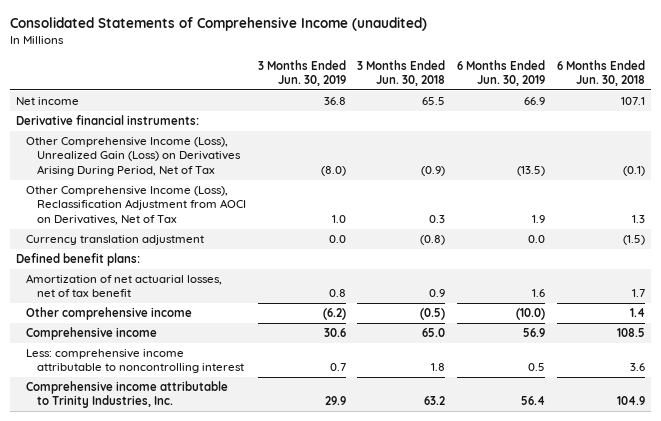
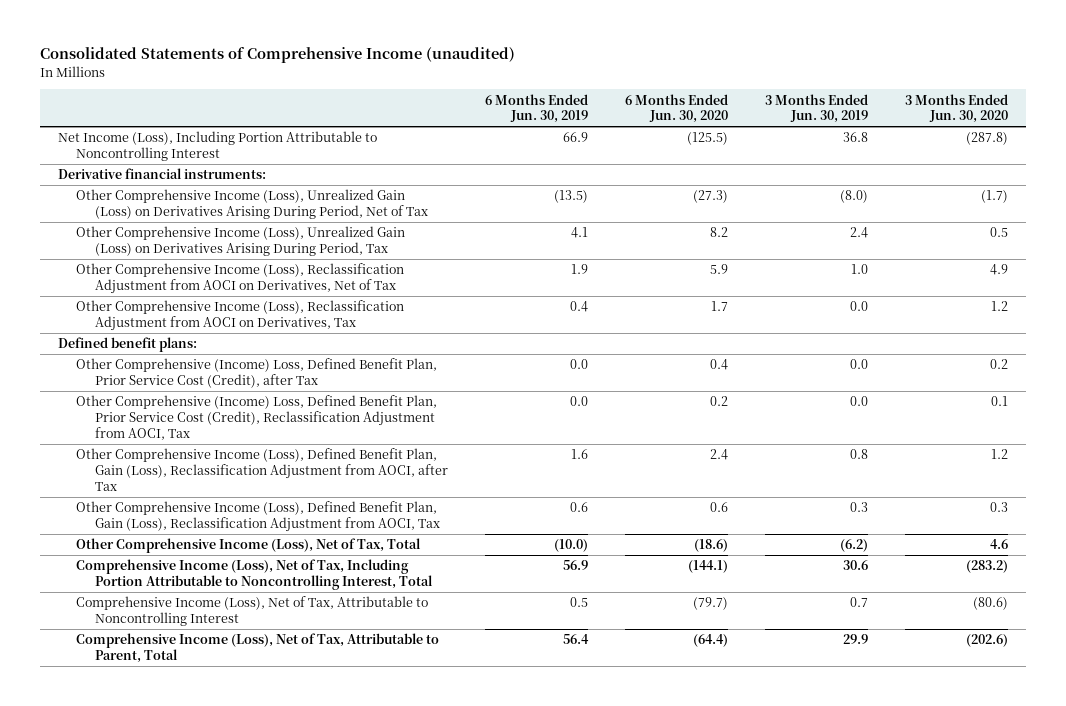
- | 3 Months Ended Jun. 30, 2019 | 3 Months Ended Jun. 30, 2018 | 6 Months Ended Jun. 30, 2019 | 6 Months Ended Jun. 30, 2018
+ | 6 Months Ended Jun. 30, 2019 | 6 Months Ended Jun. 30, 2020 | 3 Months Ended Jun. 30, 2019 | 3 Months Ended Jun. 30, 2020
- Net income | 36.8 | 65.5 | 66.9 | 107.1
+ Net Income (Loss), Including Portion Attributable to Noncontrolling Interest | 66.9 | (125.5) | 36.8 | (287.8)
+ Other Comprehensive Income (Loss), Unrealized Gain (Loss) on Derivatives Arising During Period, Tax | 4.1 | 8.2 | 2.4 | 0.5
- Currency translation adjustment | 0.0 | (0.8) | 0.0 | (1.5)
+ Other Comprehensive Income (Loss), Reclassification Adjustment from AOCI on Derivatives, Tax | 0.4 | 1.7 | 0.0 | 1.2
- Amortization of net actuarial losses, net of tax benefit | 0.8 | 0.9 | 1.6 | 1.7
- Other comprehensive income | (6.2) | (0.5) | (10.0) | 1.4
- Comprehensive income | 30.6 | 65.0 | 56.9 | 108.5
- Less: comprehensive income attributable to noncontrolling interest | 0.7 | 1.8 | 0.5 | 3.6
- Comprehensive income attributable to Trinity Industries, Inc. | 29.9 | 63.2 | 56.4 | 104.9
+ Other Comprehensive (Income) Loss, Defined Benefit Plan, Prior Service Cost (Credit), after Tax | 0.0 | 0.4 | 0.0 | 0.2
+ Other Comprehensive (Income) Loss, Defined Benefit Plan, Prior Service Cost (Credit), Reclassification Adjustment from AOCI, Tax | 0.0 | 0.2 | 0.0 | 0.1
+ Other Comprehensive Income (Loss), Defined Benefit Plan, Gain (Loss), Reclassification Adjustment from AOCI, after Tax | 1.6 | 2.4 | 0.8 | 1.2
+ Other Comprehensive Income (Loss), Defined Benefit Plan, Gain (Loss), Reclassification Adjustment from AOCI, Tax | 0.6 | 0.6 | 0.3 | 0.3
+ Other Comprehensive Income (Loss), Net of Tax, Total | (10.0) | (18.6) | (6.2) | 4.6
+ Comprehensive Income (Loss), Net of Tax, Including Portion Attributable to Noncontrolling Interest, Total | 56.9 | (144.1) | 30.6 | (283.2)
+ Comprehensive Income (Loss), Net of Tax, Attributable to Noncontrolling Interest | 0.5 | (79.7) | 0.7 | (80.6)
+ Comprehensive Income (Loss), Net of Tax, Attributable to Parent, Total | 56.4 | (64.4) | 29.9 | (202.6)

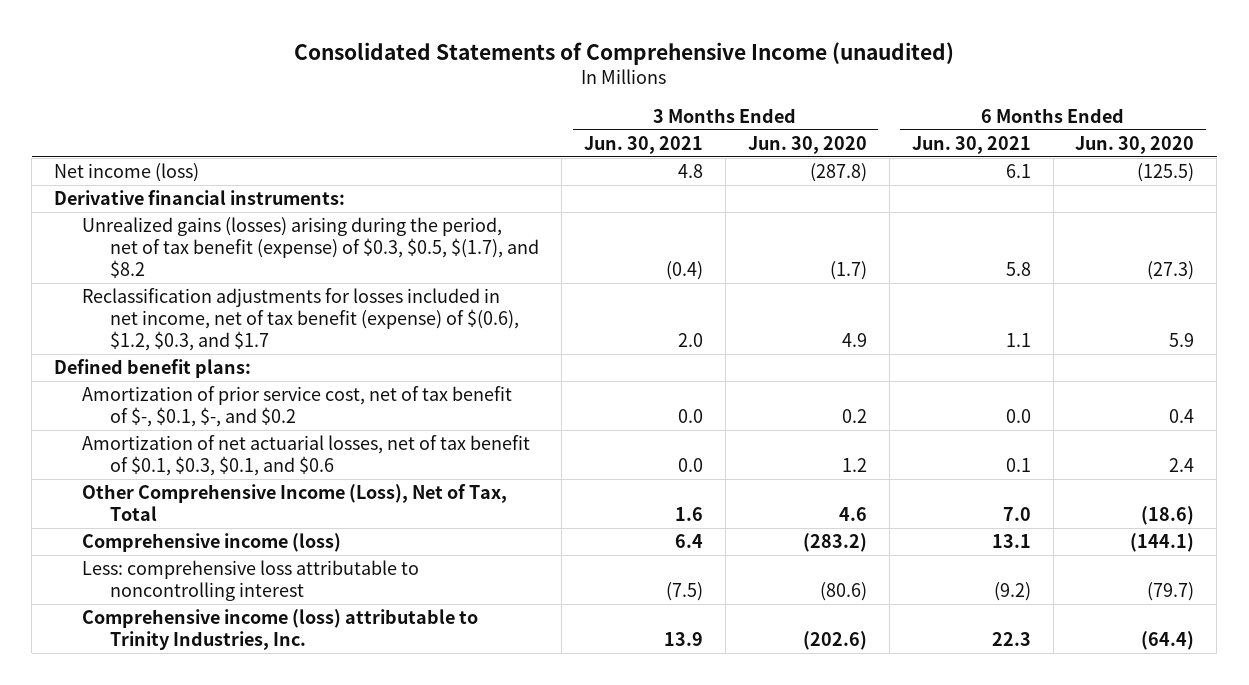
- | 6 Months Ended Jun. 30, 2019 | 6 Months Ended Jun. 30, 2020 | 3 Months Ended Jun. 30, 2019 | 3 Months Ended Jun. 30, 2020
+ | 3 Months Ended Jun. 30, 2021 | 3 Months Ended Jun. 30, 2020 | 6 Months Ended Jun. 30, 2021 | 6 Months Ended Jun. 30, 2020
- Net Income (Loss), Including Portion Attributable to Noncontrolling Interest | 66.9 | (125.5) | 36.8 | (287.8)
+ Net income (loss) | 4.8 | (287.8) | 6.1 | (125.5)
- Other Comprehensive Income (Loss), Unrealized Gain (Loss) on Derivatives Arising During Period, Net of Tax | (13.5) | (27.3) | (8.0) | (1.7)
- Other Comprehensive Income (Loss), Unrealized Gain (Loss) on Derivatives Arising During Period, Tax | 4.1 | 8.2 | 2.4 | 0.5
- Other Comprehensive Income (Loss), Reclassification Adjustment from AOCI on Derivatives, Net of Tax | 1.9 | 5.9 | 1.0 | 4.9
- Other Comprehensive Income (Loss), Reclassification Adjustment from AOCI on Derivatives, Tax | 0.4 | 1.7 | 0.0 | 1.2
+ Unrealized gains (losses) arising during the period, net of tax benefit (expense) of $0.3, $0.5, $(1.7), and $8.2 | (0.4) | (1.7) | 5.8 | (27.3)
+ Reclassification adjustments for losses included in net income, net of tax benefit (expense) of $(0.6), $1.2, $0.3, and $1.7 | 2.0 | 4.9 | 1.1 | 5.9
- Other Comprehensive (Income) Loss, Defined Benefit Plan, Prior Service Cost (Credit), after Tax | 0.0 | 0.4 | 0.0 | 0.2
- Other Comprehensive (Income) Loss, Defined Benefit Plan, Prior Service Cost (Credit), Reclassification Adjustment from AOCI, Tax | 0.0 | 0.2 | 0.0 | 0.1
- Other Comprehensive Income (Loss), Defined Benefit Plan, Gain (Loss), Reclassification Adjustment from AOCI, after Tax | 1.6 | 2.4 | 0.8 | 1.2
- Other Comprehensive Income (Loss), Defined Benefit Plan, Gain (Loss), Reclassification Adjustment from AOCI, Tax | 0.6 | 0.6 | 0.3 | 0.3
+ Amortization of prior service cost, net of tax benefit of $-, $0.1, $-, and $0.2 | 0.0 | 0.2 | 0.0 | 0.4
+ Amortization of net actuarial losses, net of tax benefit of $0.1, $0.3, $0.1, and $0.6 | 0.0 | 1.2 | 0.1 | 2.4
- Comprehensive Income (Loss), Net of Tax, Including Portion Attributable to Noncontrolling Interest, Total | 56.9 | (144.1) | 30.6 | (283.2)
- Comprehensive Income (Loss), Net of Tax, Attributable to Noncontrolling Interest | 0.5 | (79.7) | 0.7 | (80.6)
- Comprehensive Income (Loss), Net of Tax, Attributable to Parent, Total | 56.4 | (64.4) | 29.9 | (202.6)
+ Comprehensive income (loss) | 6.4 | (283.2) | 13.1 | (144.1)
+ Less: comprehensive loss attributable to noncontrolling interest | (7.5) | (80.6) | (9.2) | (79.7)
+ Comprehensive income (loss) attributable to Trinity Industries, Inc. | 13.9 | (202.6) | 22.3 | (64.4)

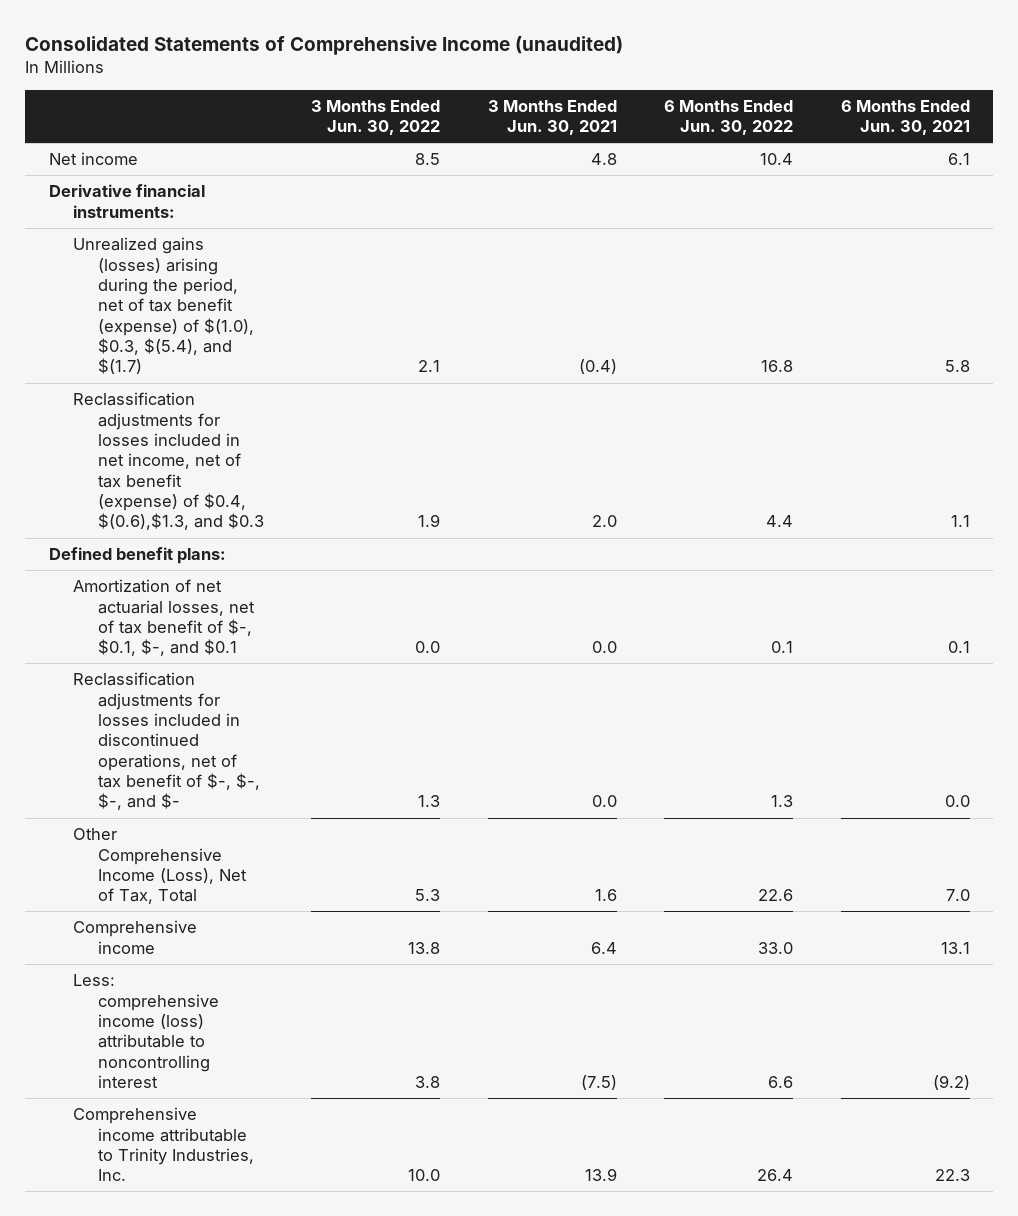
- | 3 Months Ended Jun. 30, 2021 | 3 Months Ended Jun. 30, 2020 | 6 Months Ended Jun. 30, 2021 | 6 Months Ended Jun. 30, 2020
+ | 3 Months Ended Jun. 30, 2022 | 3 Months Ended Jun. 30, 2021 | 6 Months Ended Jun. 30, 2022 | 6 Months Ended Jun. 30, 2021
- Net income (loss) | 4.8 | (287.8) | 6.1 | (125.5)
+ Net income | 8.5 | 4.8 | 10.4 | 6.1
- Unrealized gains (losses) arising during the period, net of tax benefit (expense) of $0.3, $0.5, $(1.7), and $8.2 | (0.4) | (1.7) | 5.8 | (27.3)
- Reclassification adjustments for losses included in net income, net of tax benefit (expense) of $(0.6), $1.2, $0.3, and $1.7 | 2.0 | 4.9 | 1.1 | 5.9
+ Unrealized gains (losses) arising during the period, net of tax benefit (expense) of $(1.0), $0.3, $(5.4), and $(1.7) | 2.1 | (0.4) | 16.8 | 5.8
+ Reclassification adjustments for losses included in net income, net of tax benefit (expense) of $0.4, $(0.6),$1.3, and $0.3 | 1.9 | 2.0 | 4.4 | 1.1
- Amortization of prior service cost, net of tax benefit of $-, $0.1, $-, and $0.2 | 0.0 | 0.2 | 0.0 | 0.4
- Amortization of net actuarial losses, net of tax benefit of $0.1, $0.3, $0.1, and $0.6 | 0.0 | 1.2 | 0.1 | 2.4
+ Amortization of net actuarial losses, net of tax benefit of $-, $0.1, $-, and $0.1 | 0.0 | 0.0 | 0.1 | 0.1
+ Reclassification adjustments for losses included in discontinued operations, net of tax benefit of $-, $-, $-, and $- | 1.3 | 0.0 | 1.3 | 0.0
- Comprehensive income (loss) | 6.4 | (283.2) | 13.1 | (144.1)
- Less: comprehensive loss attributable to noncontrolling interest | (7.5) | (80.6) | (9.2) | (79.7)
- Comprehensive income (loss) attributable to Trinity Industries, Inc. | 13.9 | (202.6) | 22.3 | (64.4)
+ Comprehensive income | 13.8 | 6.4 | 33.0 | 13.1
+ Less: comprehensive income (loss) attributable to noncontrolling interest | 3.8 | (7.5) | 6.6 | (9.2)
+ Comprehensive income attributable to Trinity Industries, Inc. | 10.0 | 13.9 | 26.4 | 22.3

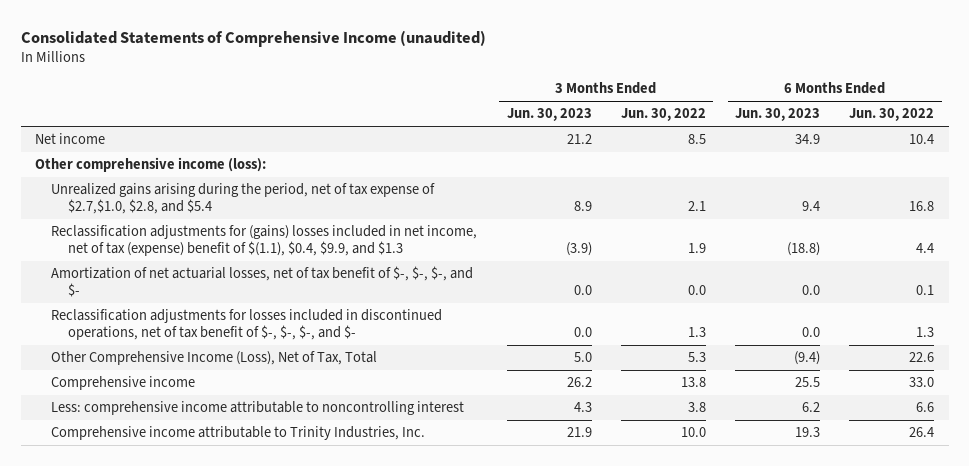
- | 3 Months Ended Jun. 30, 2022 | 3 Months Ended Jun. 30, 2021 | 6 Months Ended Jun. 30, 2022 | 6 Months Ended Jun. 30, 2021
+ | 3 Months Ended Jun. 30, 2023 | 3 Months Ended Jun. 30, 2022 | 6 Months Ended Jun. 30, 2023 | 6 Months Ended Jun. 30, 2022
- Derivative financial instruments:
- Unrealized gains (losses) arising during the period, net of tax benefit (expense) of $(1.0), $0.3, $(5.4), and $(1.7) | 2.1 | (0.4) | 16.8 | 5.8
- Reclassification adjustments for losses included in net income, net of tax benefit (expense) of $0.4, $(0.6),$1.3, and $0.3 | 1.9 | 2.0 | 4.4 | 1.1
- Defined benefit plans:
- Amortization of net actuarial losses, net of tax benefit of $-, $0.1, $-, and $0.1 | 0.0 | 0.0 | 0.1 | 0.1
+ Other comprehensive income (loss):
+ Unrealized gains arising during the period, net of tax expense of $2.7,$1.0, $2.8, and $5.4 | 8.9 | 2.1 | 9.4 | 16.8
+ Reclassification adjustments for (gains) losses included in net income, net of tax (expense) benefit of $(1.1), $0.4, $9.9, and $1.3 | (3.9) | 1.9 | (18.8) | 4.4
+ Amortization of net actuarial losses, net of tax benefit of $-, $-, $-, and $- | 0.0 | 0.0 | 0.0 | 0.1
- Less: comprehensive income (loss) attributable to noncontrolling interest | 3.8 | (7.5) | 6.6 | (9.2)
+ Less: comprehensive income attributable to noncontrolling interest | 4.3 | 3.8 | 6.2 | 6.6

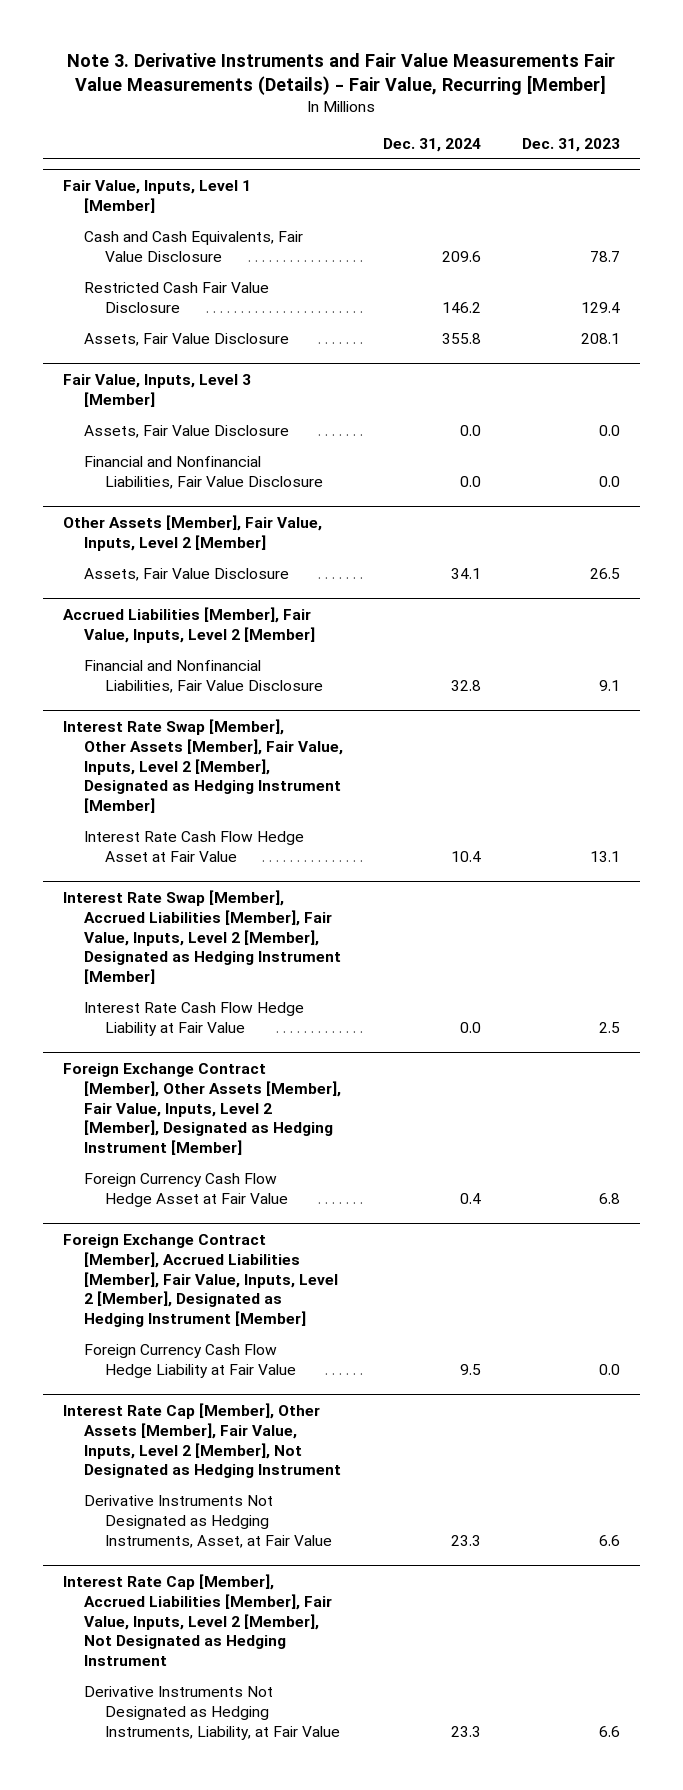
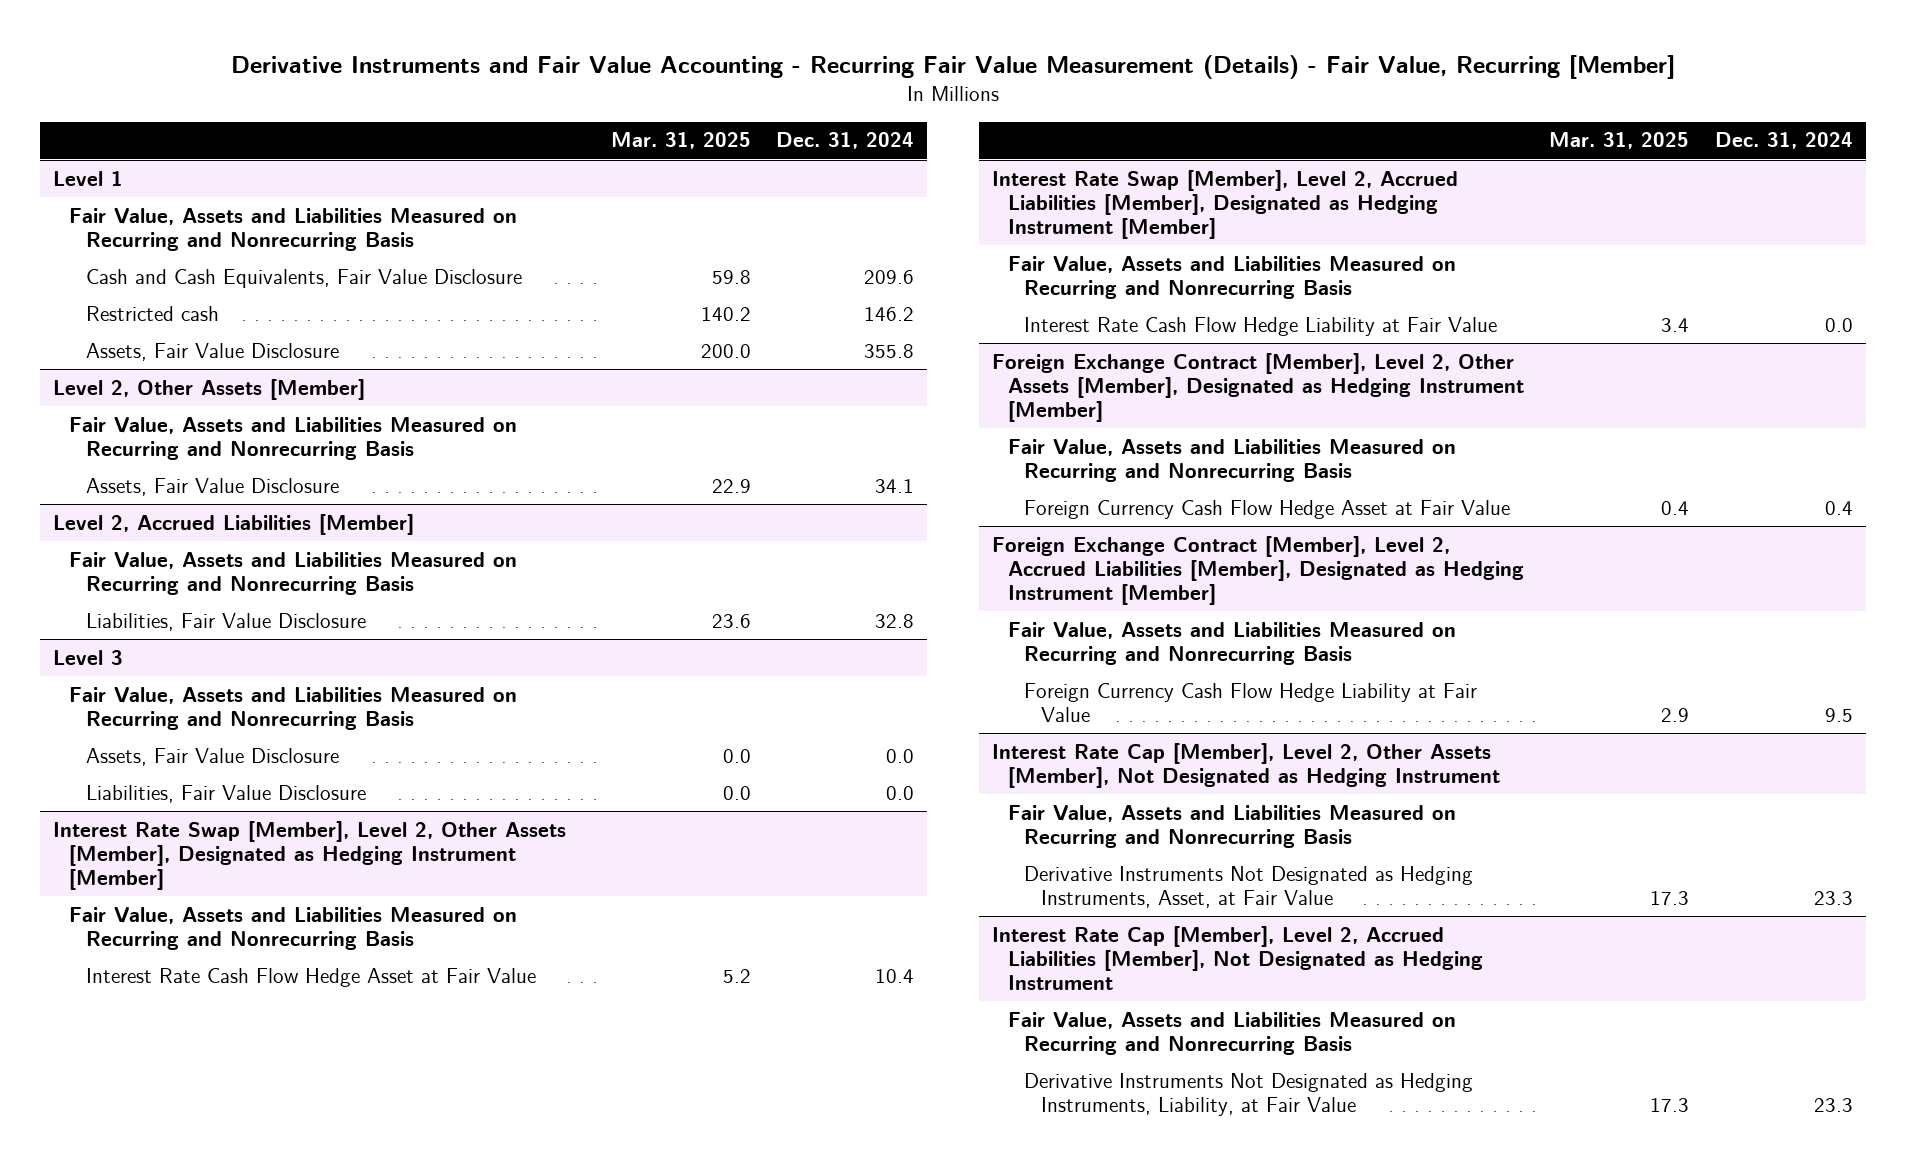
- Note 3. Derivative Instruments and Fair Value Measurements Fair Value Measurements (Details) - Fair Value, Recurring [Member]
+ Derivative Instruments and Fair Value Accounting - Recurring Fair Value Measurement (Details) - Fair Value, Recurring [Member]
- | Dec. 31, 2024 | Dec. 31, 2023
+ | Mar. 31, 2025 | Dec. 31, 2024
- Fair Value, Inputs, Level 1 [Member]
+ Level 1
+ Fair Value, Assets and Liabilities Measured on Recurring and Nonrecurring Basis
- Restricted Cash Fair Value Disclosure | 146.2 | 129.4
+ Restricted cash | 140.2 | 146.2
- Fair Value, Inputs, Level 3 [Member]
- Assets, Fair Value Disclosure | 0.0 | 0.0
- Financial and Nonfinancial Liabilities, Fair Value Disclosure | 0.0 | 0.0
- Other Assets [Member], Fair Value, Inputs, Level 2 [Member]
+ Level 2, Other Assets [Member]
+ Fair Value, Assets and Liabilities Measured on Recurring and Nonrecurring Basis
- Accrued Liabilities [Member], Fair Value, Inputs, Level 2 [Member]
- Financial and Nonfinancial Liabilities, Fair Value Disclosure | 32.8 | 9.1
- Interest Rate Swap [Member], Other Assets [Member], Fair Value, Inputs, Level 2 [Member], Designated as Hedging Instrument [Member]
+ Level 2, Accrued Liabilities [Member]
+ Fair Value, Assets and Liabilities Measured on Recurring and Nonrecurring Basis
+ Liabilities, Fair Value Disclosure | 23.6 | 32.8
+ Level 3
+ Fair Value, Assets and Liabilities Measured on Recurring and Nonrecurring Basis
+ Assets, Fair Value Disclosure | 0.0 | 0.0
+ Liabilities, Fair Value Disclosure | 0.0 | 0.0
+ Interest Rate Swap [Member], Level 2, Other Assets [Member], Designated as Hedging Instrument [Member]
+ Fair Value, Assets and Liabilities Measured on Recurring and Nonrecurring Basis
- Interest Rate Swap [Member], Accrued Liabilities [Member], Fair Value, Inputs, Level 2 [Member], Designated as Hedging Instrument [Member]
+ Interest Rate Swap [Member], Level 2, Accrued Liabilities [Member], Designated as Hedging Instrument [Member]
+ Fair Value, Assets and Liabilities Measured on Recurring and Nonrecurring Basis
- Foreign Exchange Contract [Member], Other Assets [Member], Fair Value, Inputs, Level 2 [Member], Designated as Hedging Instrument [Member]
+ Foreign Exchange Contract [Member], Level 2, Other Assets [Member], Designated as Hedging Instrument [Member]
+ Fair Value, Assets and Liabilities Measured on Recurring and Nonrecurring Basis
- Foreign Exchange Contract [Member], Accrued Liabilities [Member], Fair Value, Inputs, Level 2 [Member], Designated as Hedging Instrument [Member]
+ Foreign Exchange Contract [Member], Level 2, Accrued Liabilities [Member], Designated as Hedging Instrument [Member]
+ Fair Value, Assets and Liabilities Measured on Recurring and Nonrecurring Basis
- Interest Rate Cap [Member], Other Assets [Member], Fair Value, Inputs, Level 2 [Member], Not Designated as Hedging Instrument
+ Interest Rate Cap [Member], Level 2, Other Assets [Member], Not Designated as Hedging Instrument
+ Fair Value, Assets and Liabilities Measured on Recurring and Nonrecurring Basis
- Interest Rate Cap [Member], Accrued Liabilities [Member], Fair Value, Inputs, Level 2 [Member], Not Designated as Hedging Instrument
+ Interest Rate Cap [Member], Level 2, Accrued Liabilities [Member], Not Designated as Hedging Instrument
+ Fair Value, Assets and Liabilities Measured on Recurring and Nonrecurring Basis

